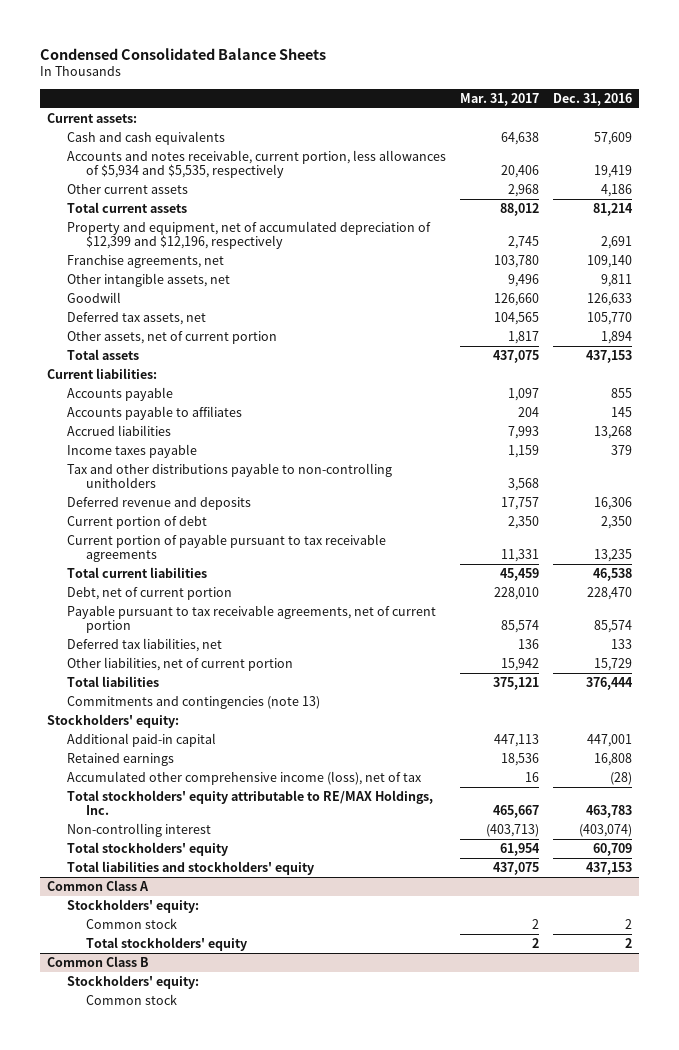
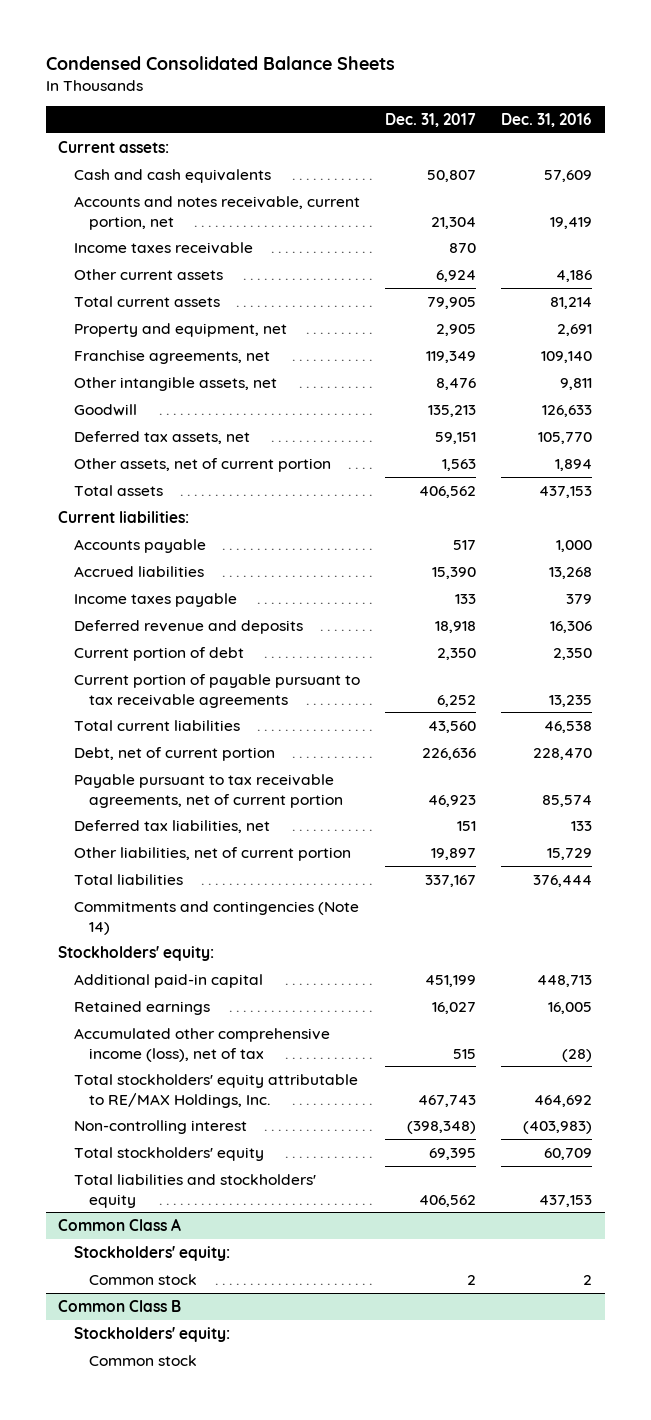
- | Mar. 31, 2017 | Dec. 31, 2016
+ | Dec. 31, 2017 | Dec. 31, 2016
- Accounts and notes receivable, current portion, less allowances of $5,934 and $5,535, respectively | 20,406 | 19,419
+ Accounts and notes receivable, current portion, net | 21,304 | 19,419
+ Income taxes receivable | 870 |
- Property and equipment, net of accumulated depreciation of $12,399 and $12,196, respectively | 2,745 | 2,691
+ Property and equipment, net | 2,905 | 2,691
- Accounts payable | 1,097 | 855
- Accounts payable to affiliates | 204 | 145
+ Accounts payable | 517 | 1,000
- Tax and other distributions payable to non-controlling unitholders | 3,568 |
- Commitments and contingencies (note 13)
+ Commitments and contingencies (Note 14)
- Additional paid-in capital | 447,113 | 447,001
- Retained earnings | 18,536 | 16,808
+ Additional paid-in capital | 451,199 | 448,713
+ Retained earnings | 16,027 | 16,005
- Total stockholders' equity attributable to RE/MAX Holdings, Inc. | 465,667 | 463,783
- Non-controlling interest | (403,713) | (403,074)
+ Total stockholders' equity attributable to RE/MAX Holdings, Inc. | 467,743 | 464,692
+ Non-controlling interest | (398,348) | (403,983)
@ Common Class A
- Total stockholders' equity | 2 | 2

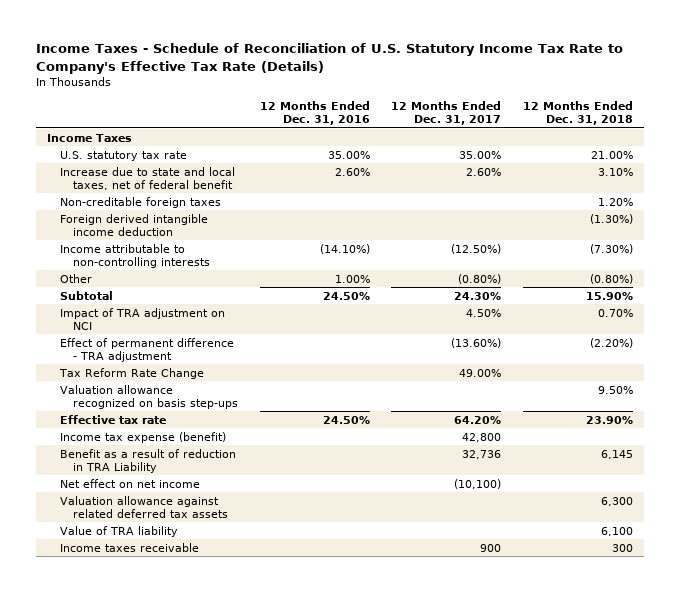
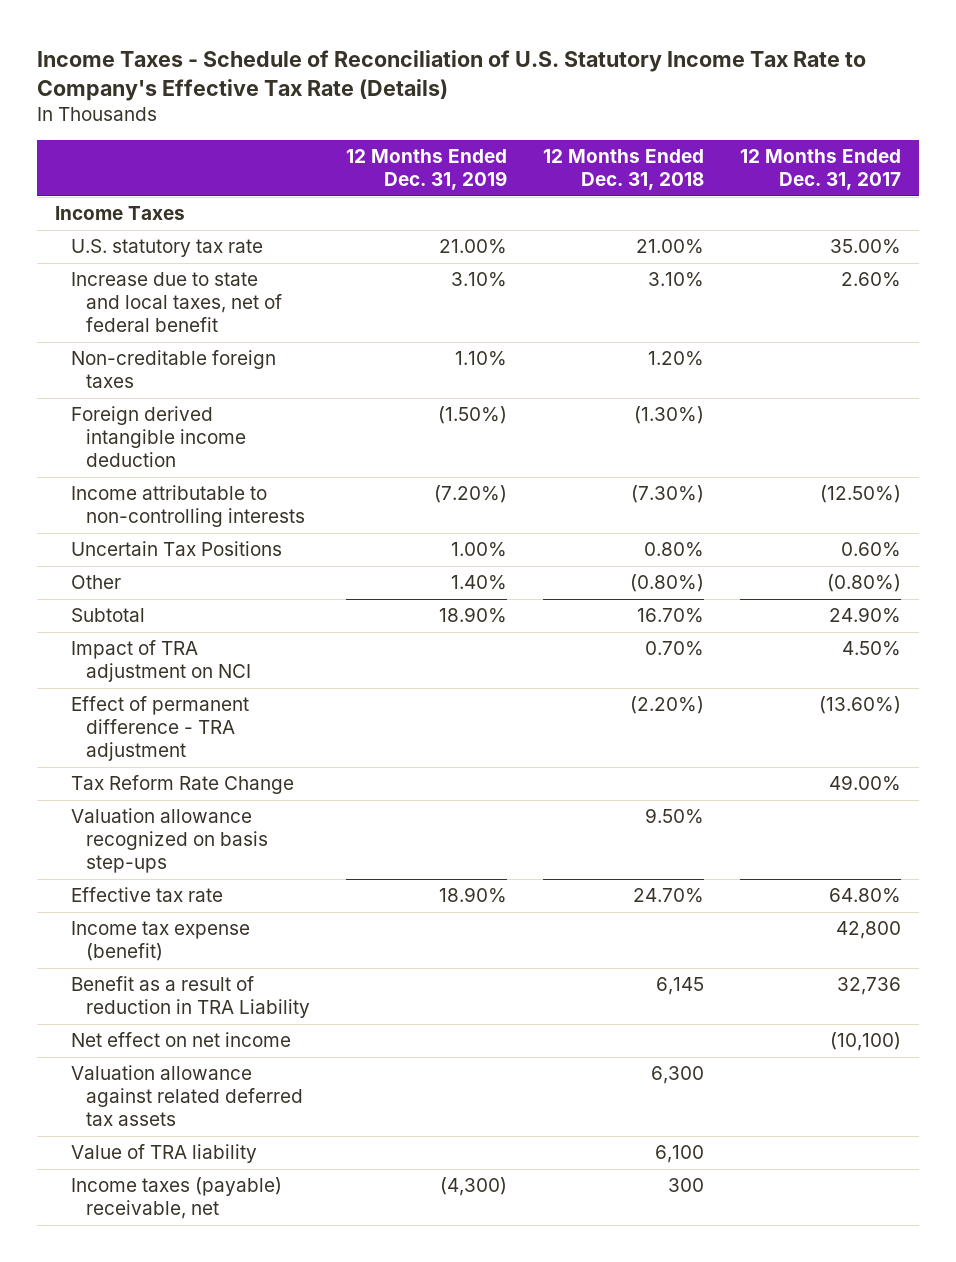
- | 12 Months Ended Dec. 31, 2016 | 12 Months Ended Dec. 31, 2017 | 12 Months Ended Dec. 31, 2018
+ | 12 Months Ended Dec. 31, 2019 | 12 Months Ended Dec. 31, 2018 | 12 Months Ended Dec. 31, 2017
+ Uncertain Tax Positions | 1.00% | 0.80% | 0.60%
- Subtotal | 24.50% | 24.30% | 15.90%
+ Subtotal | 18.90% | 16.70% | 24.90%
- Effective tax rate | 24.50% | 64.20% | 23.90%
+ Effective tax rate | 18.90% | 24.70% | 64.80%
- Income taxes receivable | | 900 | 300
+ Income taxes (payable) receivable, net | (4,300) | 300 |

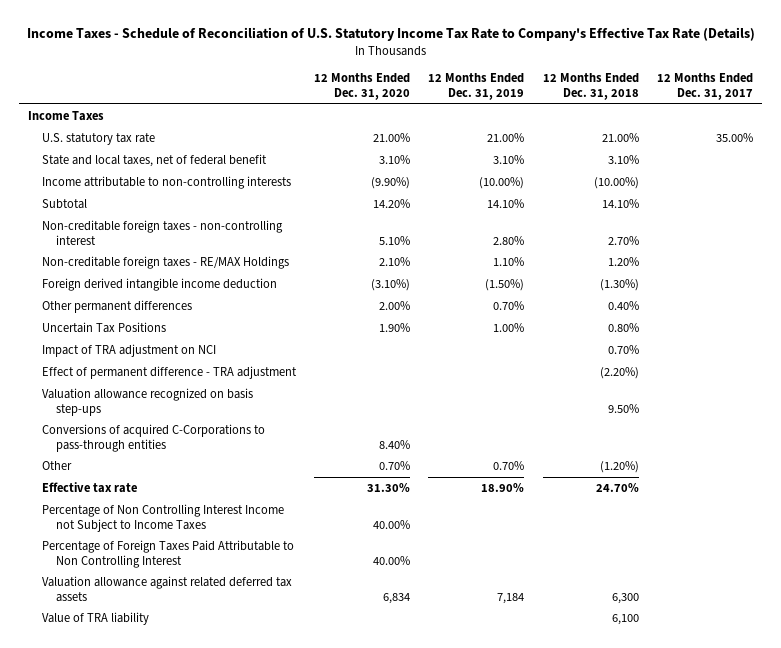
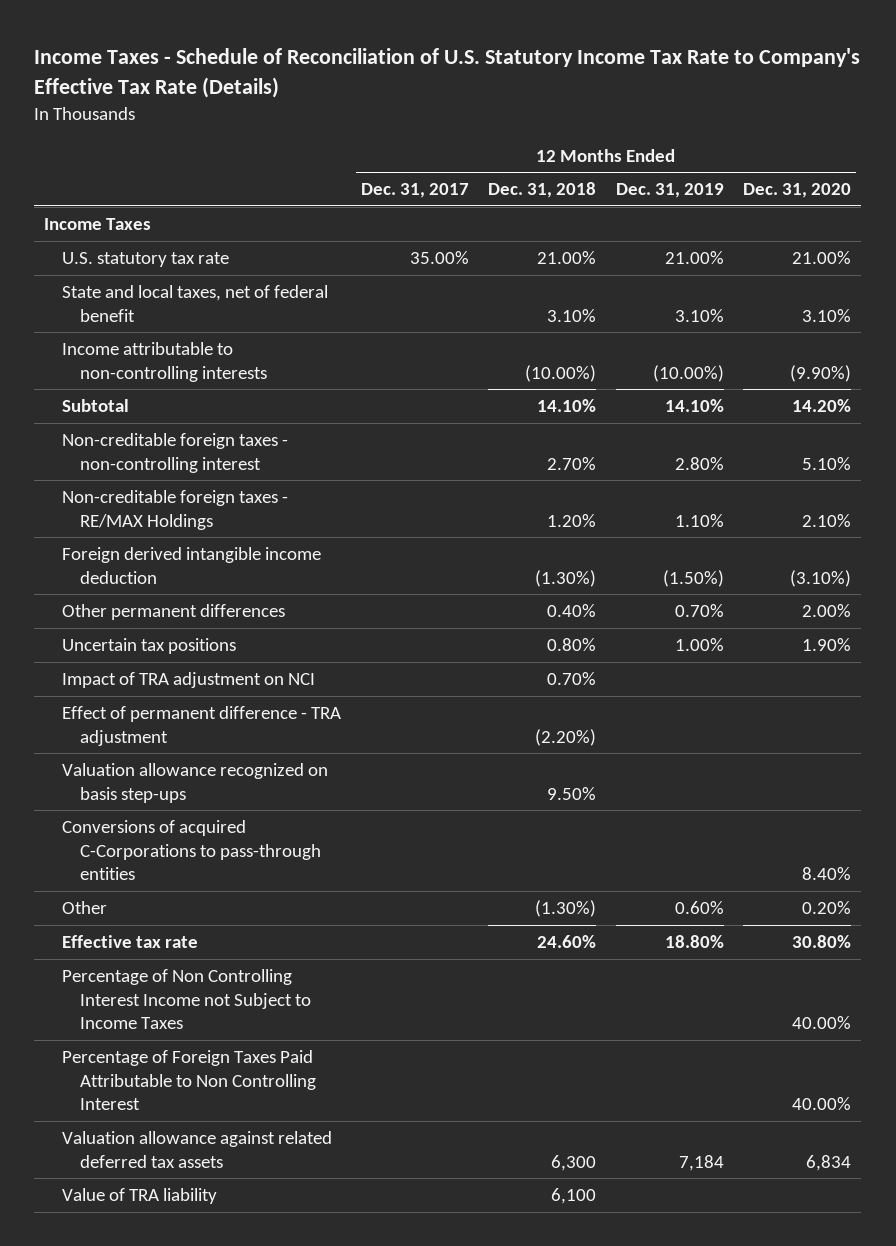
- | 12 Months Ended Dec. 31, 2020 | 12 Months Ended Dec. 31, 2019 | 12 Months Ended Dec. 31, 2018 | 12 Months Ended Dec. 31, 2017
+ | 12 Months Ended Dec. 31, 2017 | 12 Months Ended Dec. 31, 2018 | 12 Months Ended Dec. 31, 2019 | 12 Months Ended Dec. 31, 2020
- Uncertain Tax Positions | 1.90% | 1.00% | 0.80% |
+ Uncertain tax positions | | 0.80% | 1.00% | 1.90%
- Other | 0.70% | 0.70% | (1.20%) |
- Effective tax rate | 31.30% | 18.90% | 24.70% |
+ Other | | (1.30%) | 0.60% | 0.20%
+ Effective tax rate | | 24.60% | 18.80% | 30.80%

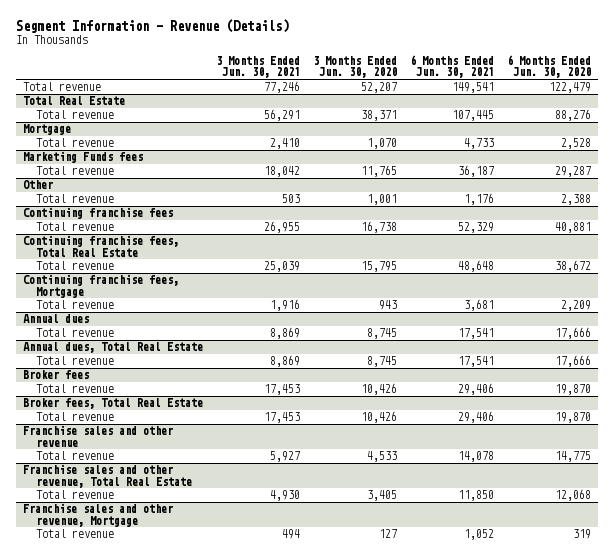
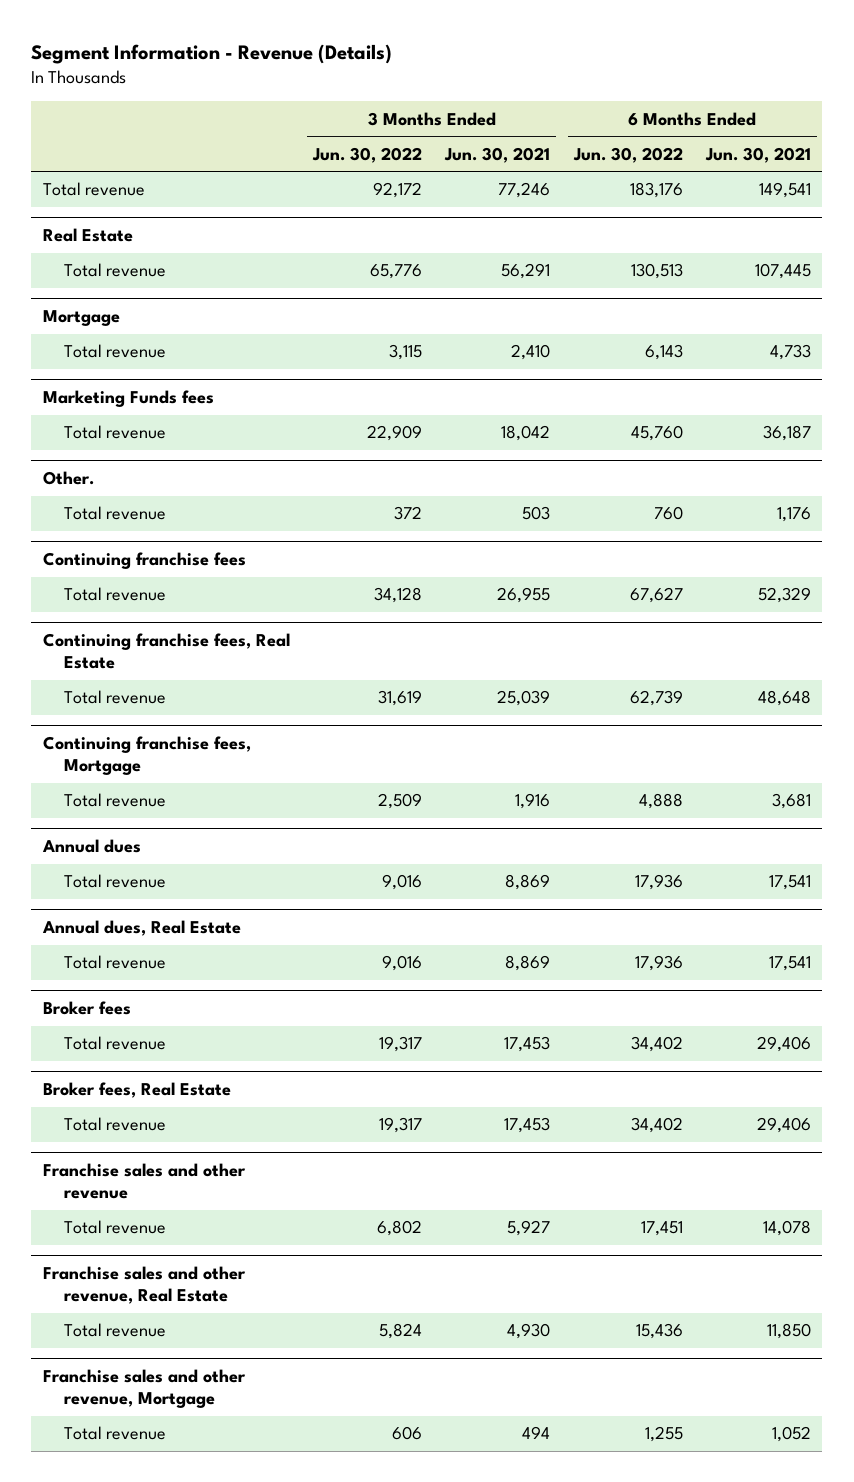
- | 3 Months Ended Jun. 30, 2021 | 3 Months Ended Jun. 30, 2020 | 6 Months Ended Jun. 30, 2021 | 6 Months Ended Jun. 30, 2020
+ | 3 Months Ended Jun. 30, 2022 | 3 Months Ended Jun. 30, 2021 | 6 Months Ended Jun. 30, 2022 | 6 Months Ended Jun. 30, 2021
- Total Real Estate
+ Real Estate
- Other
+ Other.
- Continuing franchise fees, Total Real Estate
+ Continuing franchise fees, Real Estate
- Annual dues, Total Real Estate
+ Annual dues, Real Estate
- Broker fees, Total Real Estate
+ Broker fees, Real Estate
- Franchise sales and other revenue, Total Real Estate
+ Franchise sales and other revenue, Real Estate

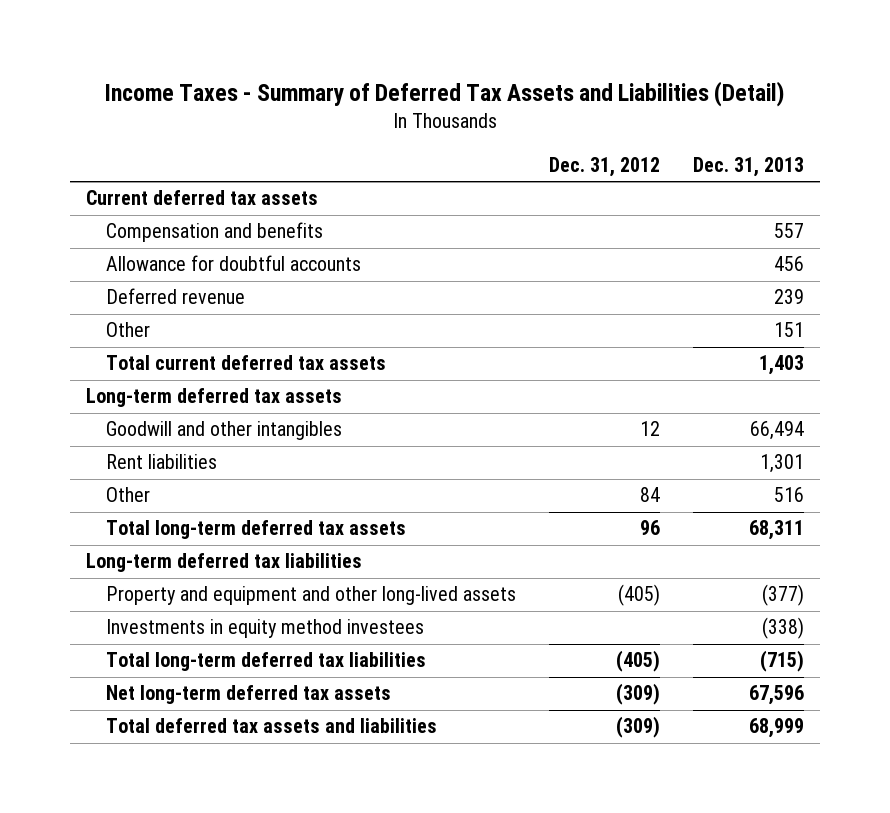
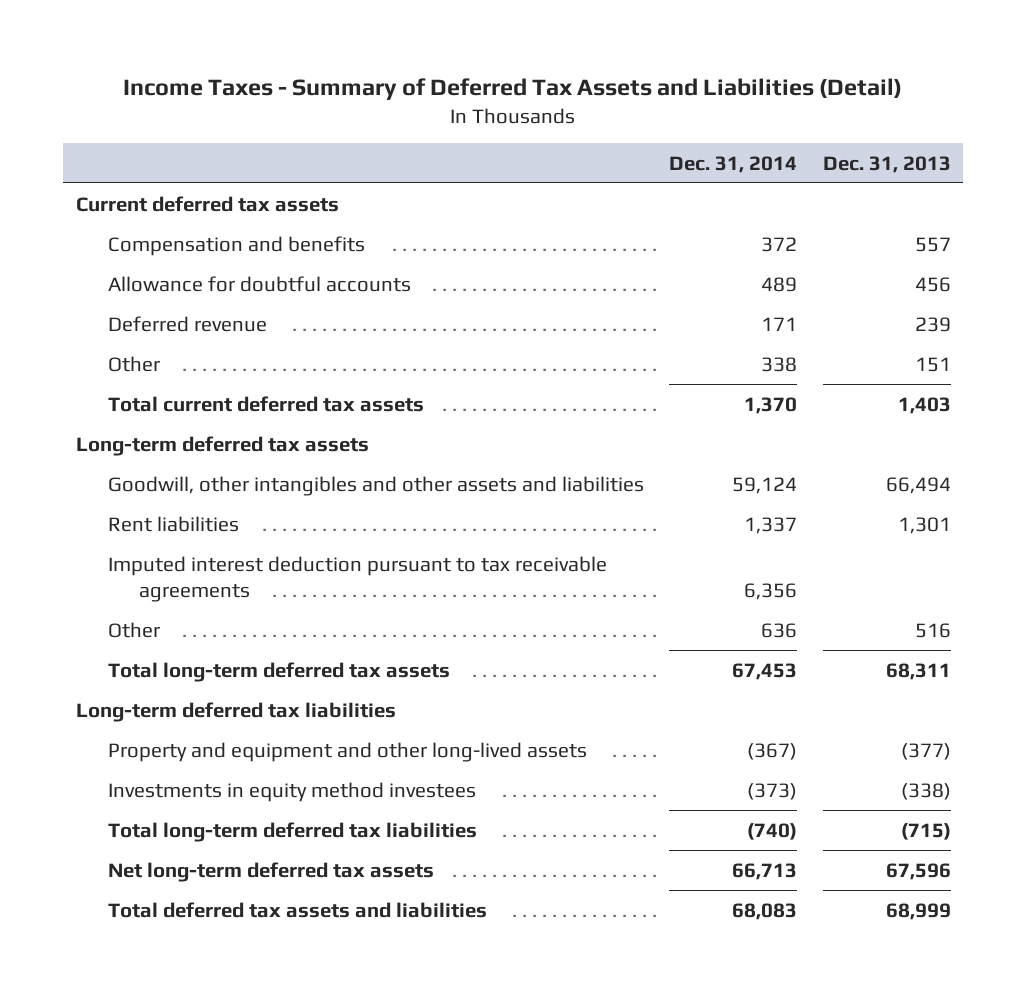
- | Dec. 31, 2012 | Dec. 31, 2013
+ | Dec. 31, 2014 | Dec. 31, 2013
- Goodwill and other intangibles | 12 | 66,494
+ Goodwill, other intangibles and other assets and liabilities | 59,124 | 66,494
+ Imputed interest deduction pursuant to tax receivable agreements | 6,356 |

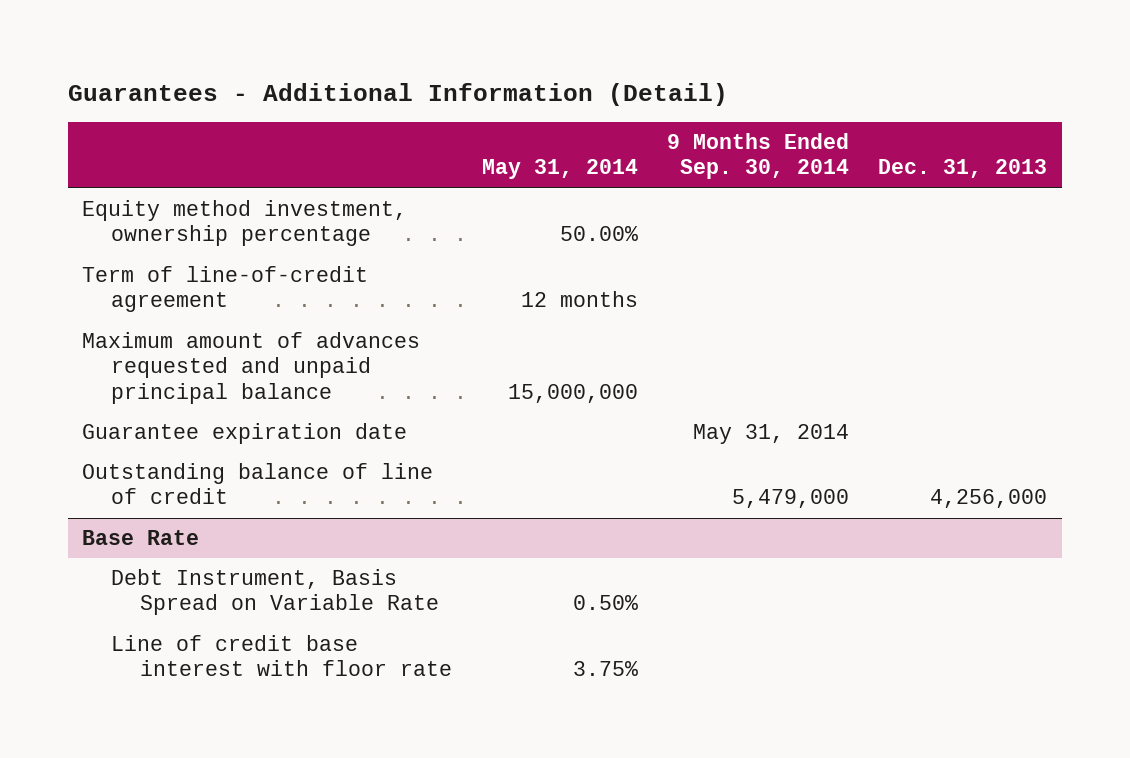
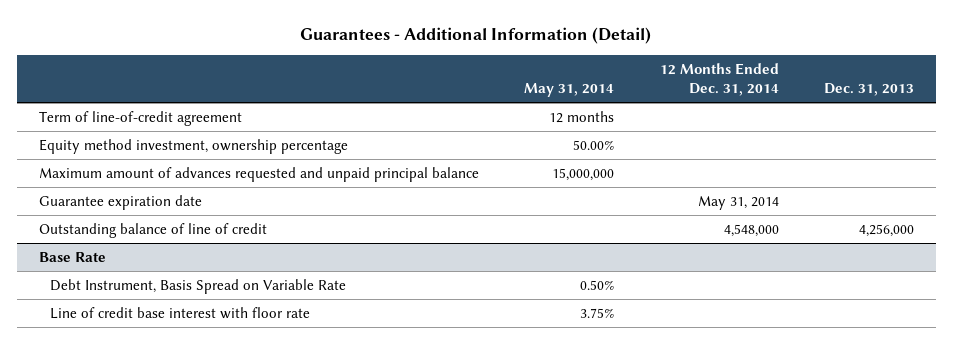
- | May 31, 2014 | 9 Months Ended Sep. 30, 2014 | Dec. 31, 2013
+ | May 31, 2014 | 12 Months Ended Dec. 31, 2014 | Dec. 31, 2013
moved down: Equity method investment, ownership percentage | 50.00% | |

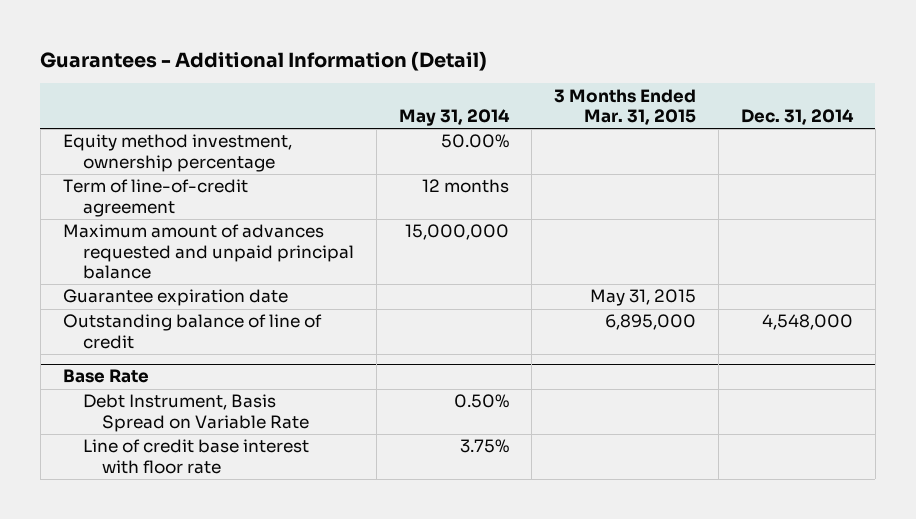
- | May 31, 2014 | 12 Months Ended Dec. 31, 2014 | Dec. 31, 2013
+ | May 31, 2014 | 3 Months Ended Mar. 31, 2015 | Dec. 31, 2014
moved down: Term of line-of-credit agreement | 12 months | |

